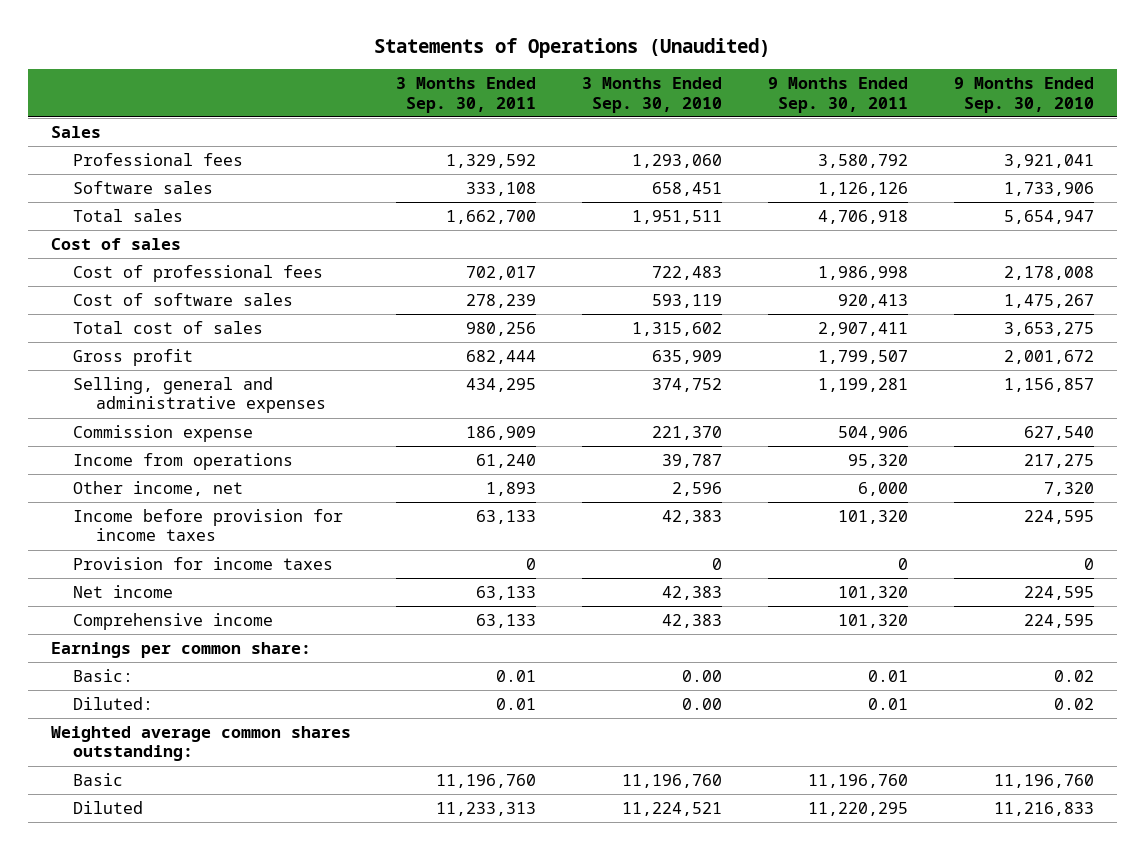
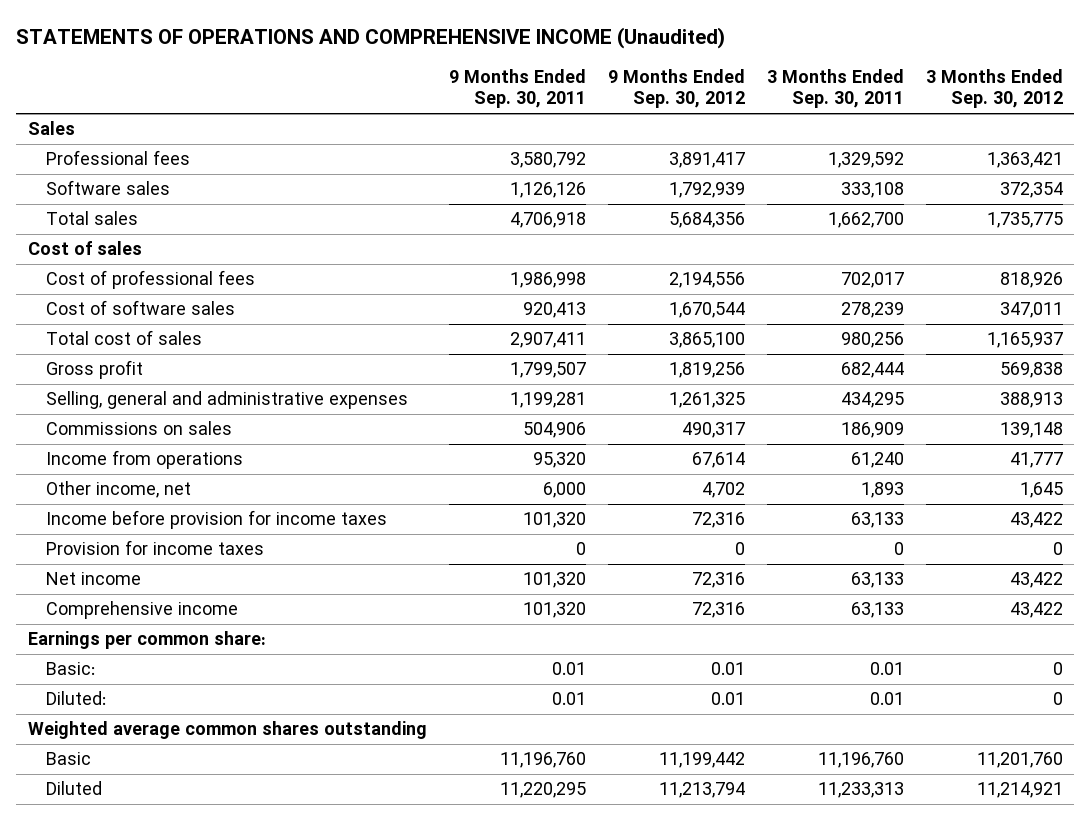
- Statements of Operations (Unaudited)
+ STATEMENTS OF OPERATIONS AND COMPREHENSIVE INCOME (Unaudited)
- | 3 Months Ended Sep. 30, 2011 | 3 Months Ended Sep. 30, 2010 | 9 Months Ended Sep. 30, 2011 | 9 Months Ended Sep. 30, 2010
+ | 9 Months Ended Sep. 30, 2011 | 9 Months Ended Sep. 30, 2012 | 3 Months Ended Sep. 30, 2011 | 3 Months Ended Sep. 30, 2012
- Commission expense | 186,909 | 221,370 | 504,906 | 627,540
+ Commissions on sales | 504,906 | 490,317 | 186,909 | 139,148
- Weighted average common shares outstanding:
+ Weighted average common shares outstanding

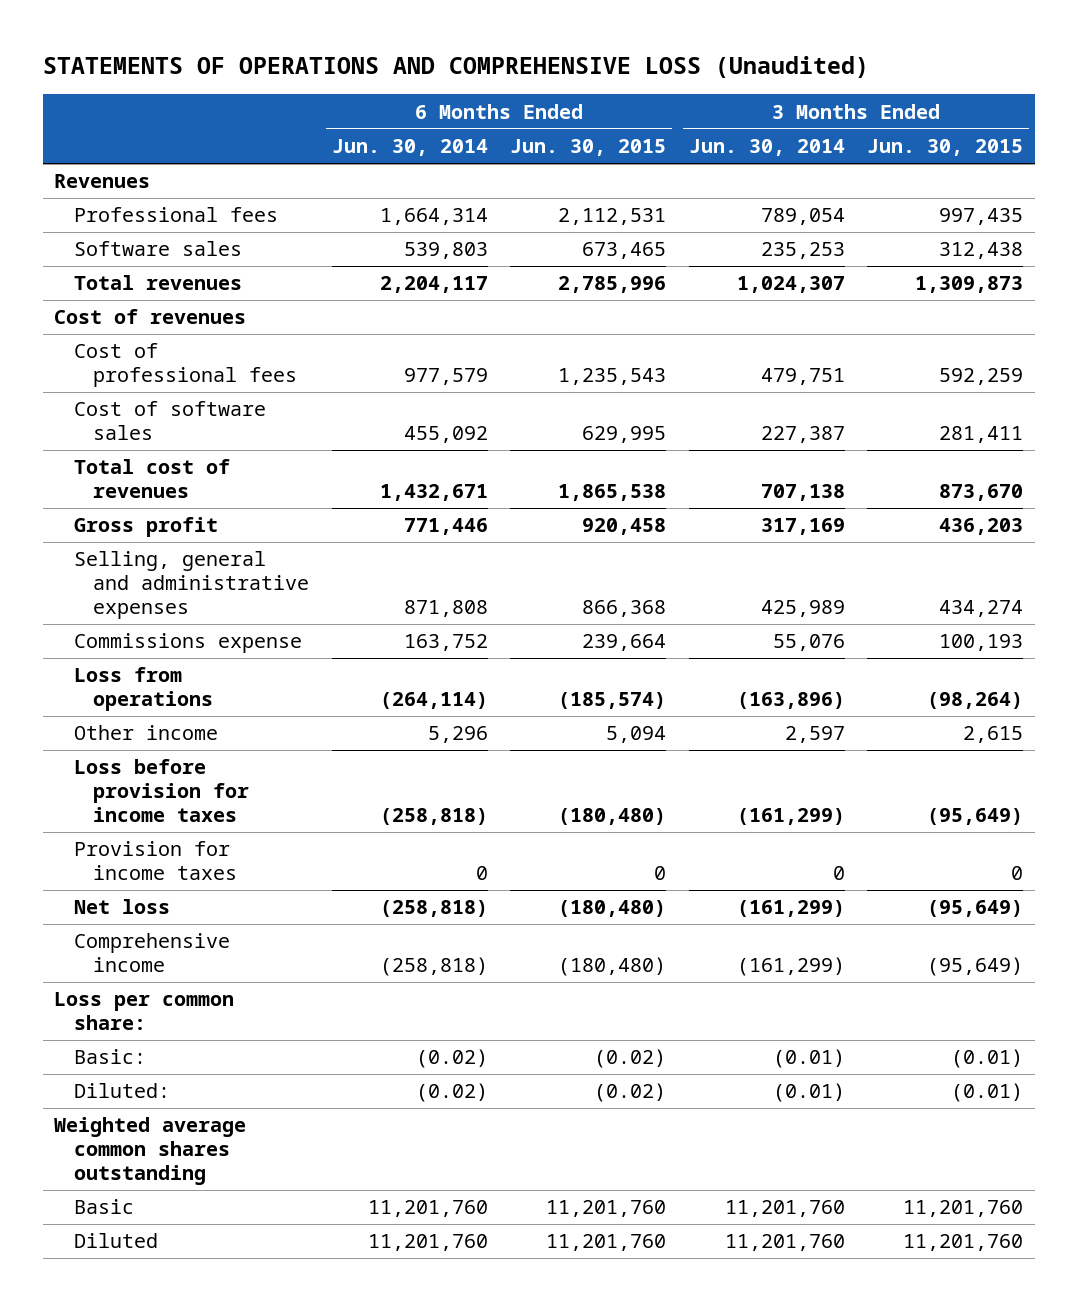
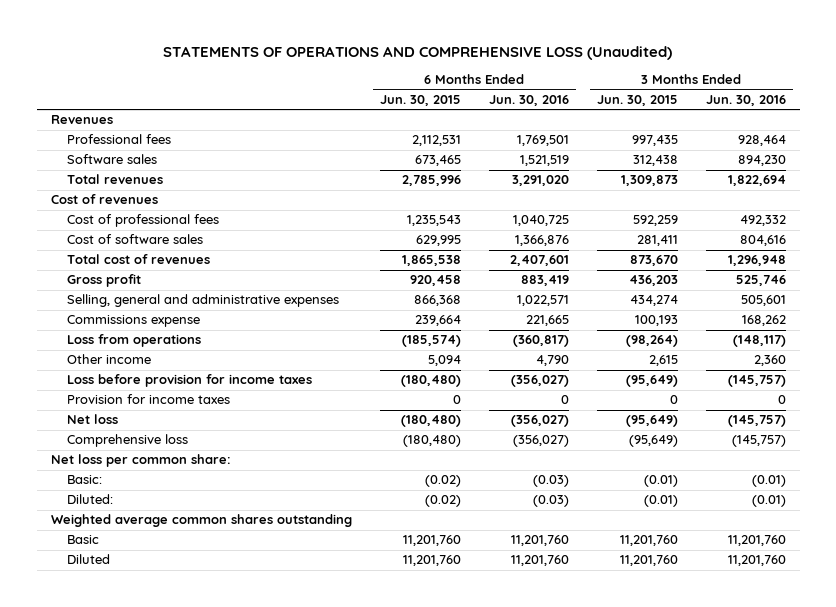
- | 6 Months Ended Jun. 30, 2014 | 6 Months Ended Jun. 30, 2015 | 3 Months Ended Jun. 30, 2014 | 3 Months Ended Jun. 30, 2015
+ | 6 Months Ended Jun. 30, 2015 | 6 Months Ended Jun. 30, 2016 | 3 Months Ended Jun. 30, 2015 | 3 Months Ended Jun. 30, 2016
- Comprehensive income | (258,818) | (180,480) | (161,299) | (95,649)
- Loss per common share:
+ Comprehensive loss | (180,480) | (356,027) | (95,649) | (145,757)
+ Net loss per common share:

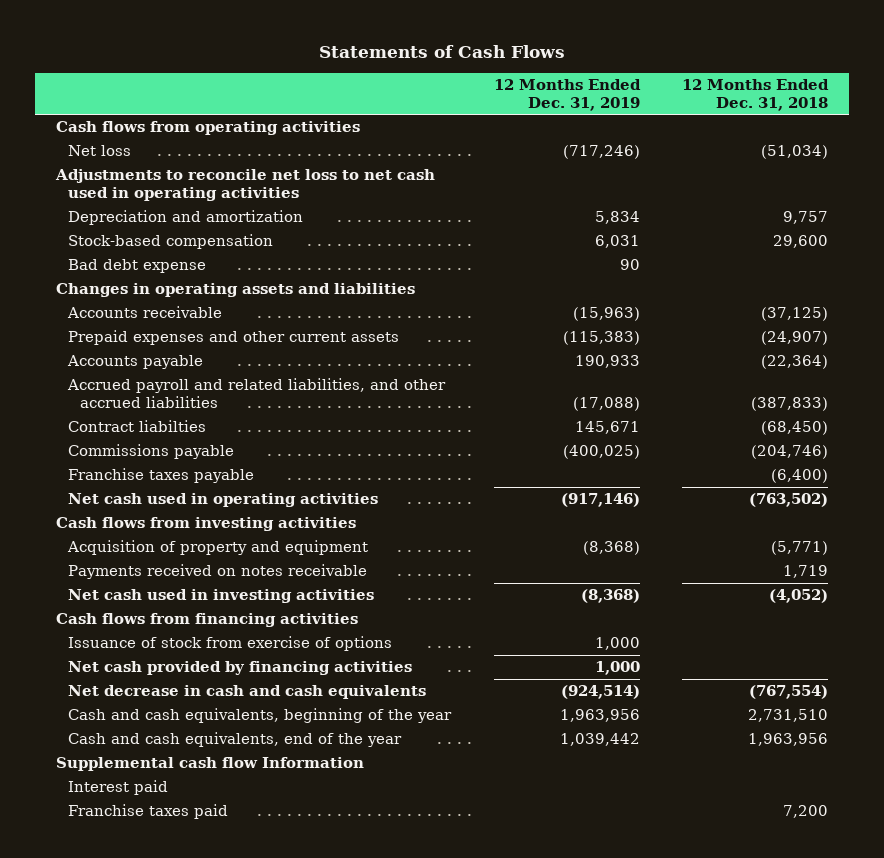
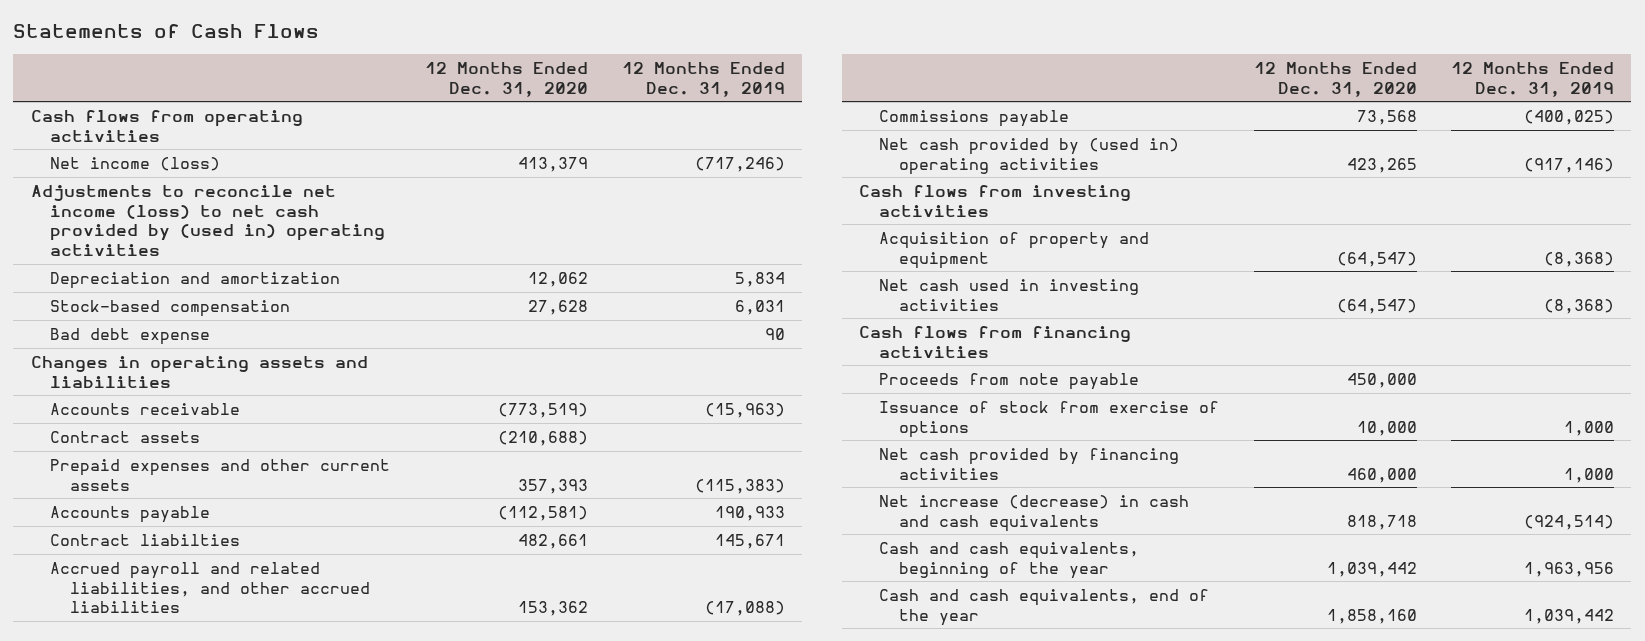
- | 12 Months Ended Dec. 31, 2019 | 12 Months Ended Dec. 31, 2018
+ | 12 Months Ended Dec. 31, 2020 | 12 Months Ended Dec. 31, 2019
- Net loss | (717,246) | (51,034)
- Adjustments to reconcile net loss to net cash used in operating activities
+ Net income (loss) | 413,379 | (717,246)
+ Adjustments to reconcile net income (loss) to net cash provided by (used in) operating activities
+ Contract assets | (210,688) |
moved down: Accrued payroll and related liabilities, and other accrued liabilities | 153,362 | (17,088)
- Franchise taxes payable | | (6,400)
- Net cash used in operating activities | (917,146) | (763,502)
+ Net cash provided by (used in) operating activities | 423,265 | (917,146)
- Payments received on notes receivable | | 1,719
+ Proceeds from note payable | 450,000 |
- Net decrease in cash and cash equivalents | (924,514) | (767,554)
+ Net increase (decrease) in cash and cash equivalents | 818,718 | (924,514)
- Supplemental cash flow Information
- Interest paid
- Franchise taxes paid | | 7,200

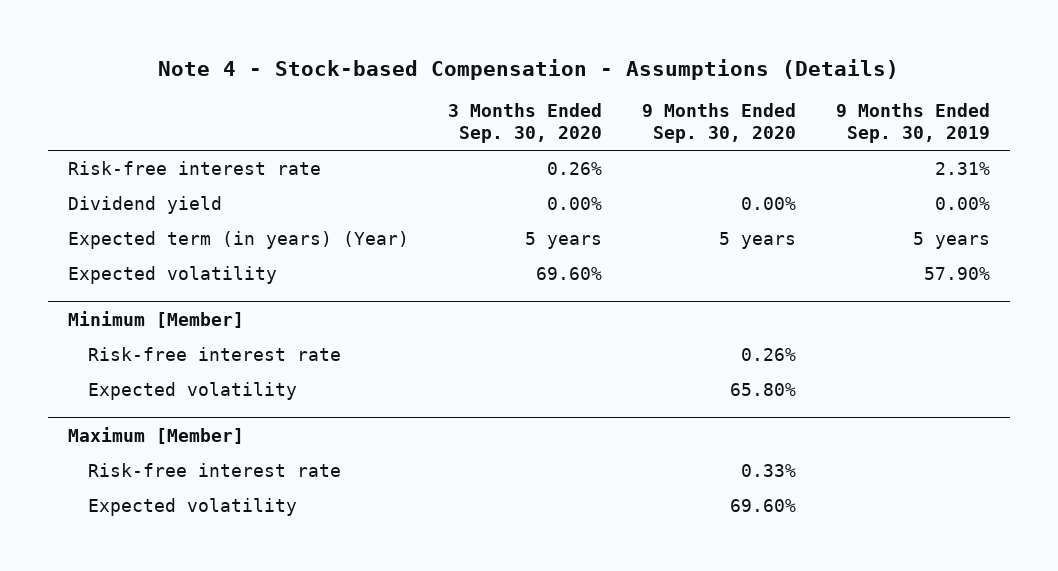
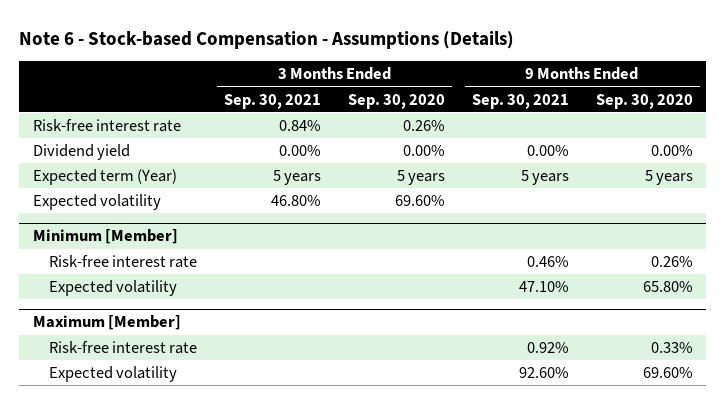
- Note 4 - Stock-based Compensation - Assumptions (Details)
+ Note 6 - Stock-based Compensation - Assumptions (Details)
- | 3 Months Ended Sep. 30, 2020 | 9 Months Ended Sep. 30, 2020 | 9 Months Ended Sep. 30, 2019
+ | 3 Months Ended Sep. 30, 2021 | 3 Months Ended Sep. 30, 2020 | 9 Months Ended Sep. 30, 2021 | 9 Months Ended Sep. 30, 2020
- Expected term (in years) (Year) | 5 years | 5 years | 5 years
+ Expected term (Year) | 5 years | 5 years | 5 years | 5 years

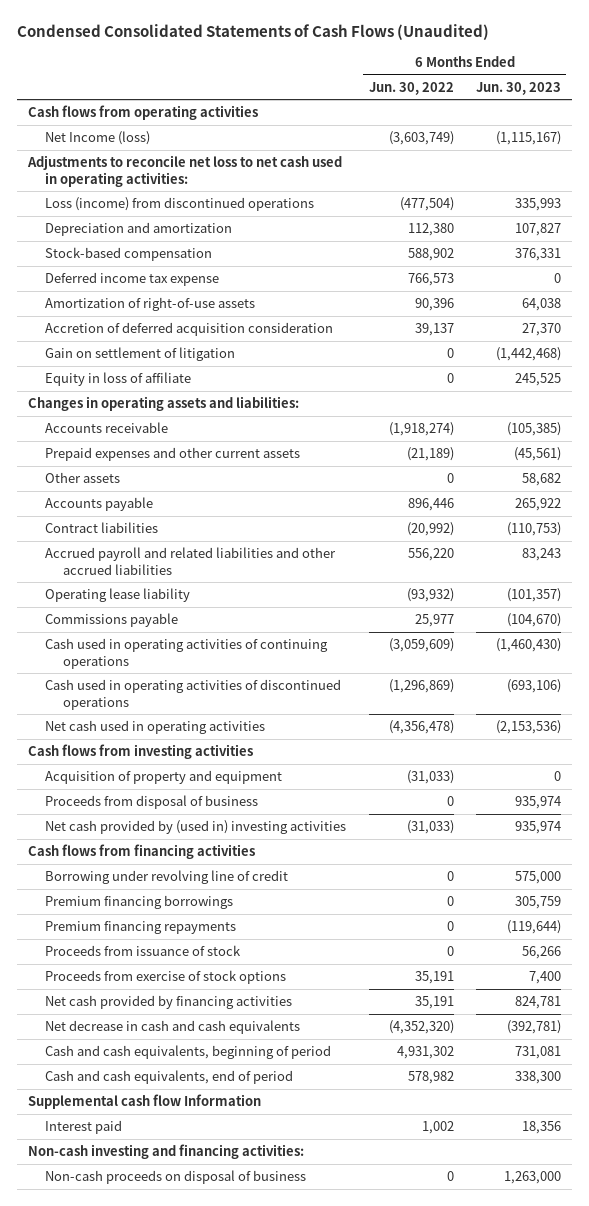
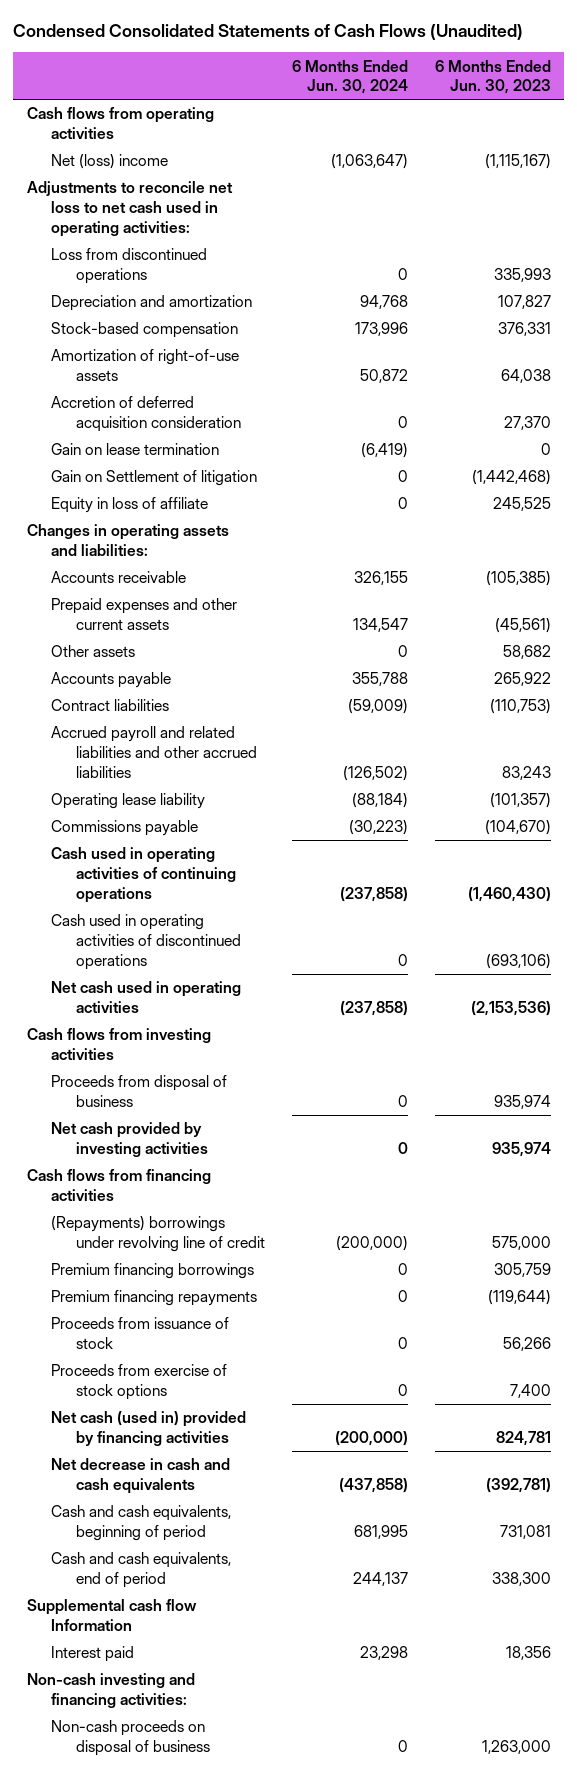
- | 6 Months Ended Jun. 30, 2022 | 6 Months Ended Jun. 30, 2023
+ | 6 Months Ended Jun. 30, 2024 | 6 Months Ended Jun. 30, 2023
- Net Income (loss) | (3,603,749) | (1,115,167)
+ Net (loss) income | (1,063,647) | (1,115,167)
- Loss (income) from discontinued operations | (477,504) | 335,993
+ Loss from discontinued operations | 0 | 335,993
- Deferred income tax expense | 766,573 | 0
- Gain on settlement of litigation | 0 | (1,442,468)
+ Gain on lease termination | (6,419) | 0
+ Gain on Settlement of litigation | 0 | (1,442,468)
- Acquisition of property and equipment | (31,033) | 0
- Net cash provided by (used in) investing activities | (31,033) | 935,974
+ Net cash provided by investing activities | 0 | 935,974
- Borrowing under revolving line of credit | 0 | 575,000
+ (Repayments) borrowings under revolving line of credit | (200,000) | 575,000
- Net cash provided by financing activities | 35,191 | 824,781
+ Net cash (used in) provided by financing activities | (200,000) | 824,781

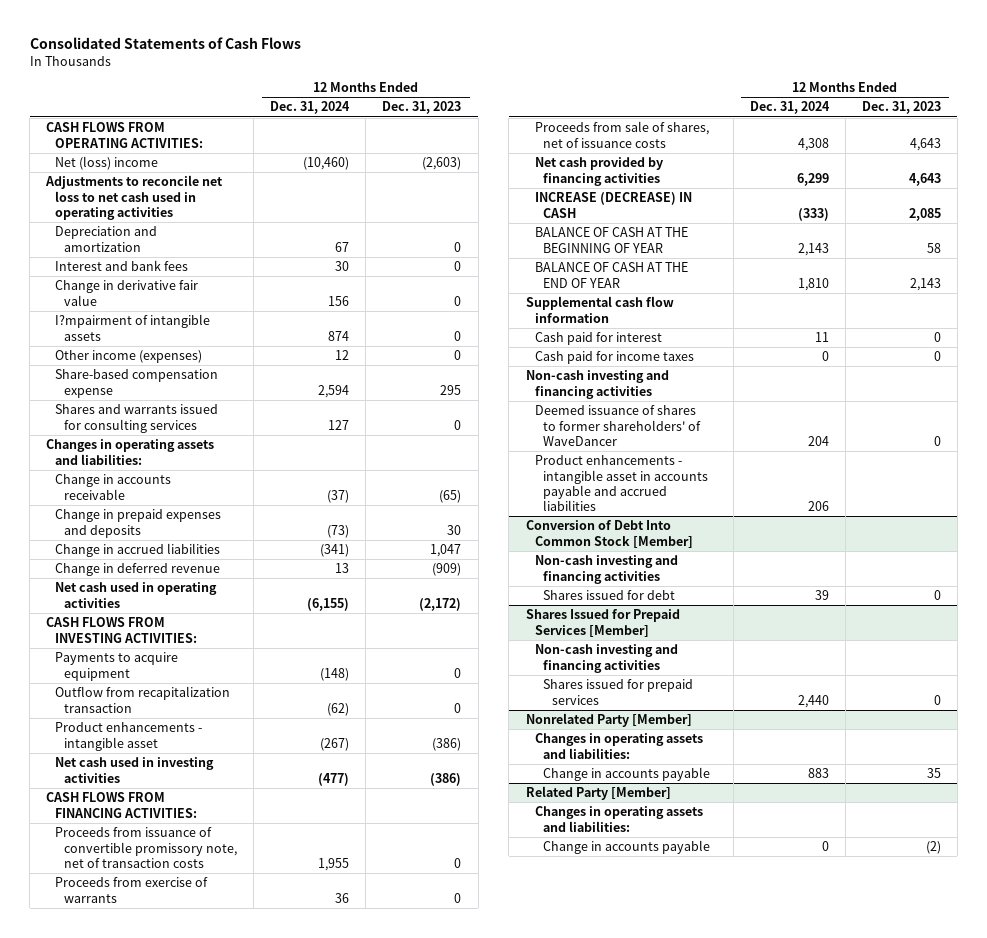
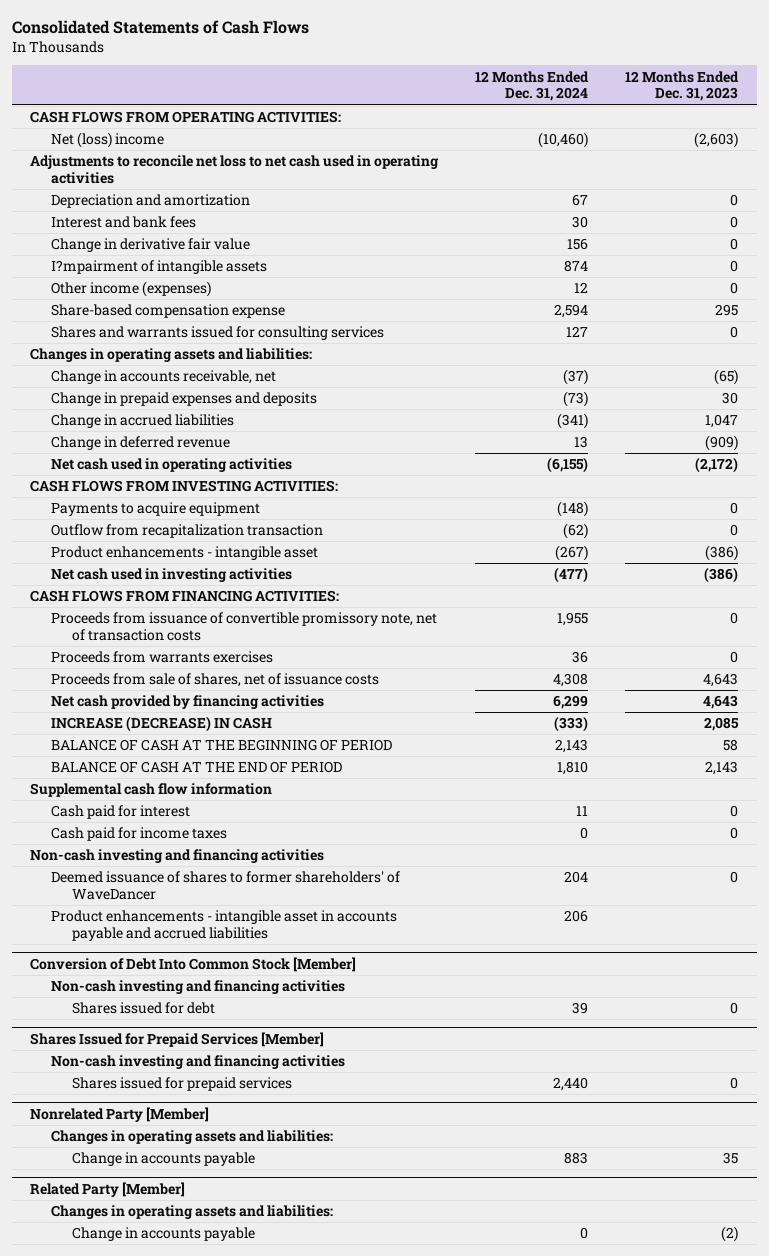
- Change in accounts receivable | (37) | (65)
+ Change in accounts receivable, net | (37) | (65)
- Proceeds from exercise of warrants | 36 | 0
+ Proceeds from warrants exercises | 36 | 0
- BALANCE OF CASH AT THE BEGINNING OF YEAR | 2,143 | 58
- BALANCE OF CASH AT THE END OF YEAR | 1,810 | 2,143
+ BALANCE OF CASH AT THE BEGINNING OF PERIOD | 2,143 | 58
+ BALANCE OF CASH AT THE END OF PERIOD | 1,810 | 2,143

